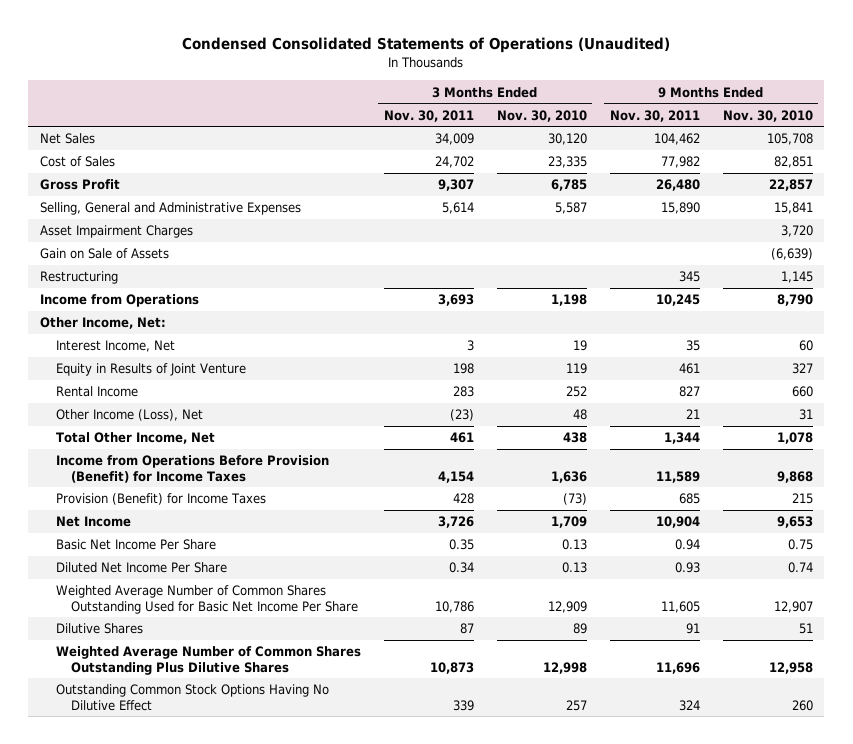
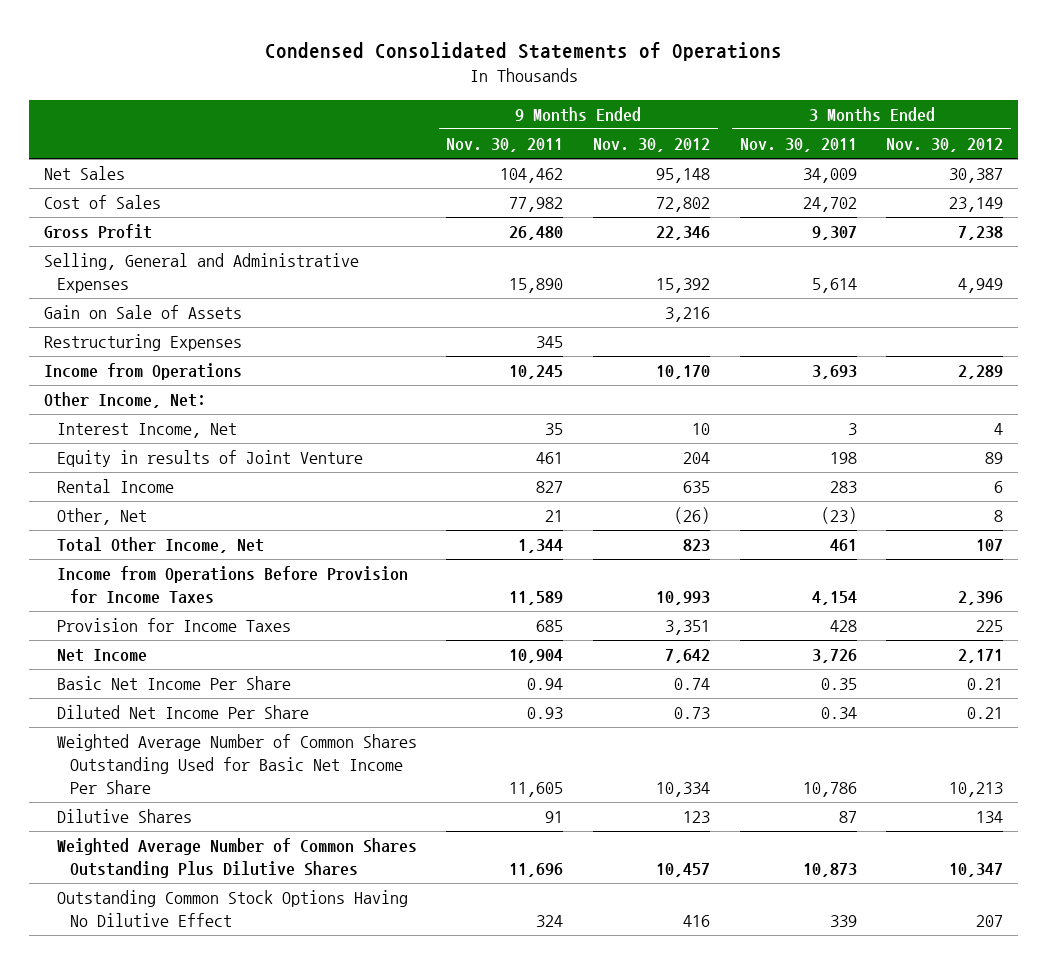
- Condensed Consolidated Statements of Operations (Unaudited)
+ Condensed Consolidated Statements of Operations
- | 3 Months Ended Nov. 30, 2011 | 3 Months Ended Nov. 30, 2010 | 9 Months Ended Nov. 30, 2011 | 9 Months Ended Nov. 30, 2010
+ | 9 Months Ended Nov. 30, 2011 | 9 Months Ended Nov. 30, 2012 | 3 Months Ended Nov. 30, 2011 | 3 Months Ended Nov. 30, 2012
- Asset Impairment Charges | | | | 3,720
- Restructuring | | | 345 | 1,145
+ Restructuring Expenses | 345 | | |
- Equity in Results of Joint Venture | 198 | 119 | 461 | 327
+ Equity in results of Joint Venture | 461 | 204 | 198 | 89
- Other Income (Loss), Net | (23) | 48 | 21 | 31
+ Other, Net | 21 | (26) | (23) | 8
- Income from Operations Before Provision (Benefit) for Income Taxes | 4,154 | 1,636 | 11,589 | 9,868
- Provision (Benefit) for Income Taxes | 428 | (73) | 685 | 215
+ Income from Operations Before Provision for Income Taxes | 11,589 | 10,993 | 4,154 | 2,396
+ Provision for Income Taxes | 685 | 3,351 | 428 | 225

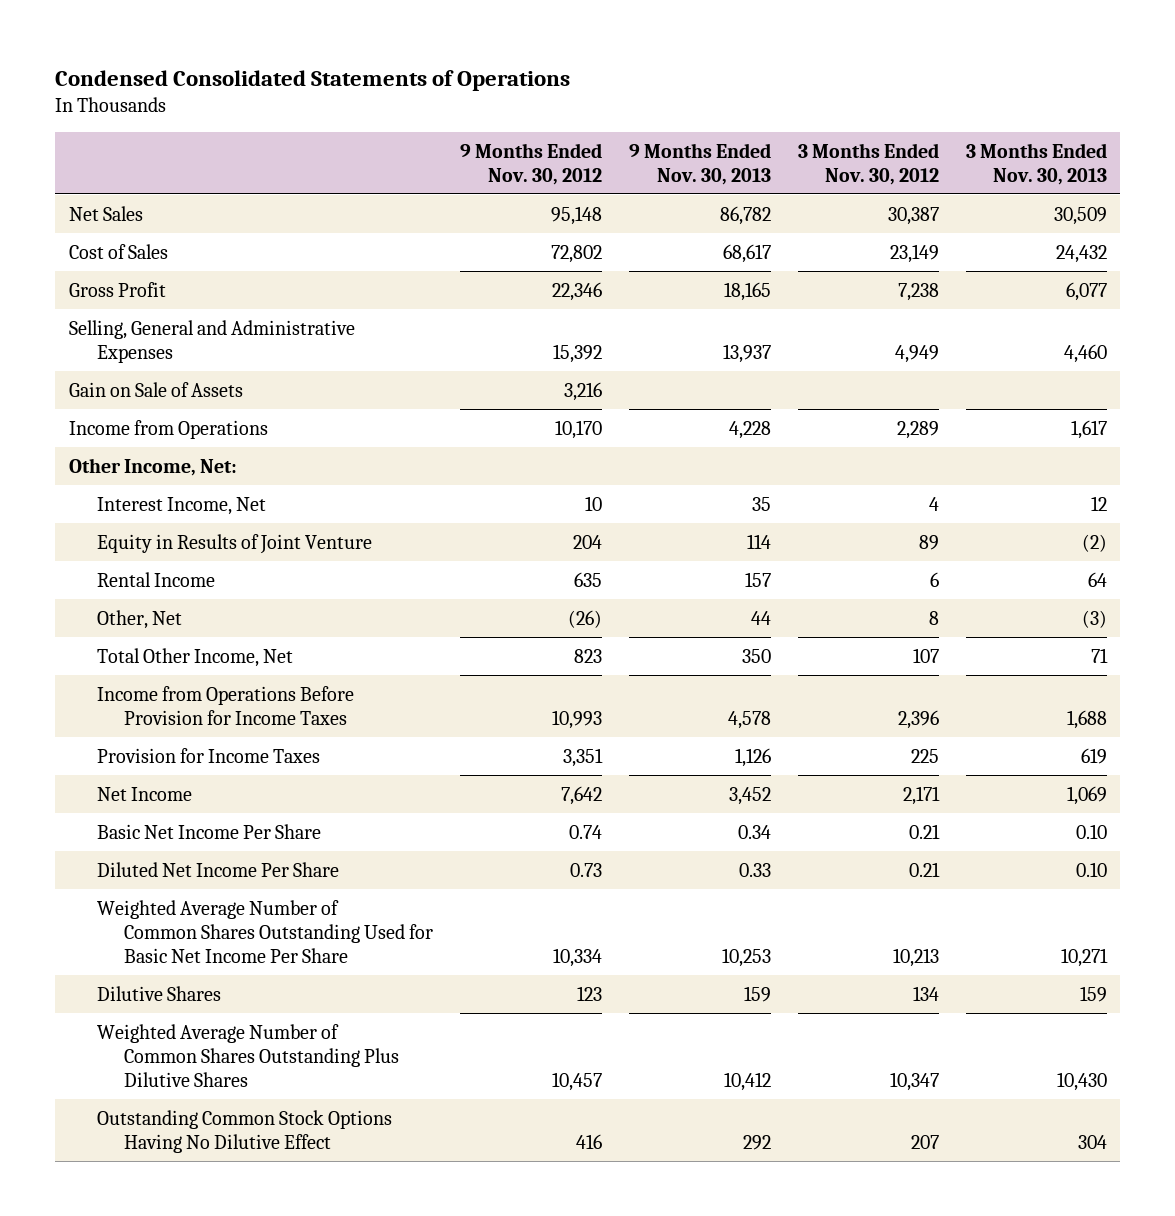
- | 9 Months Ended Nov. 30, 2011 | 9 Months Ended Nov. 30, 2012 | 3 Months Ended Nov. 30, 2011 | 3 Months Ended Nov. 30, 2012
+ | 9 Months Ended Nov. 30, 2012 | 9 Months Ended Nov. 30, 2013 | 3 Months Ended Nov. 30, 2012 | 3 Months Ended Nov. 30, 2013
- Restructuring Expenses | 345 | | |
- Equity in results of Joint Venture | 461 | 204 | 198 | 89
+ Equity in Results of Joint Venture | 204 | 114 | 89 | (2)

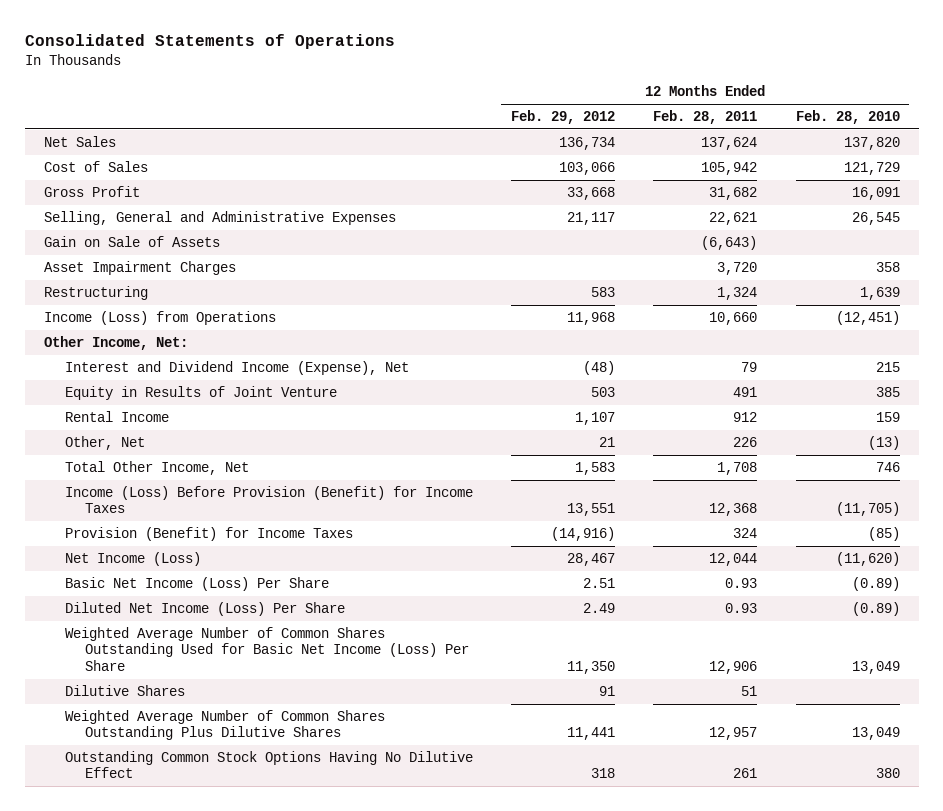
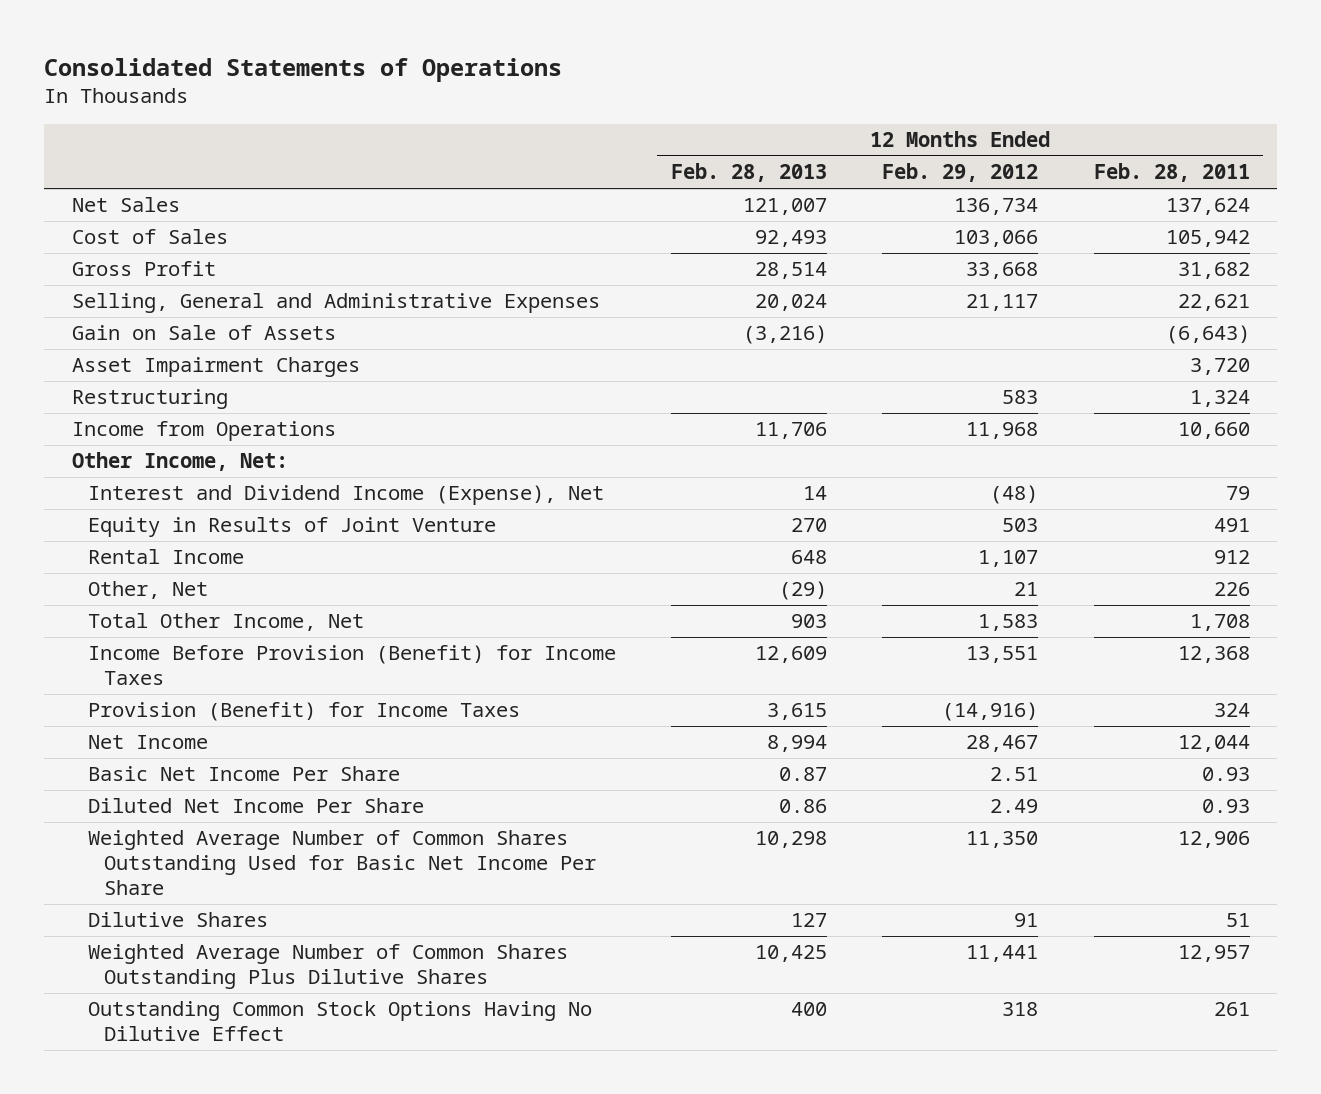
- | 12 Months Ended Feb. 29, 2012 | 12 Months Ended Feb. 28, 2011 | 12 Months Ended Feb. 28, 2010
+ | 12 Months Ended Feb. 28, 2013 | 12 Months Ended Feb. 29, 2012 | 12 Months Ended Feb. 28, 2011
- Income (Loss) from Operations | 11,968 | 10,660 | (12,451)
+ Income from Operations | 11,706 | 11,968 | 10,660
- Income (Loss) Before Provision (Benefit) for Income Taxes | 13,551 | 12,368 | (11,705)
+ Income Before Provision (Benefit) for Income Taxes | 12,609 | 13,551 | 12,368
- Net Income (Loss) | 28,467 | 12,044 | (11,620)
- Basic Net Income (Loss) Per Share | 2.51 | 0.93 | (0.89)
- Diluted Net Income (Loss) Per Share | 2.49 | 0.93 | (0.89)
- Weighted Average Number of Common Shares Outstanding Used for Basic Net Income (Loss) Per Share | 11,350 | 12,906 | 13,049
+ Net Income | 8,994 | 28,467 | 12,044
+ Basic Net Income Per Share | 0.87 | 2.51 | 0.93
+ Diluted Net Income Per Share | 0.86 | 2.49 | 0.93
+ Weighted Average Number of Common Shares Outstanding Used for Basic Net Income Per Share | 10,298 | 11,350 | 12,906

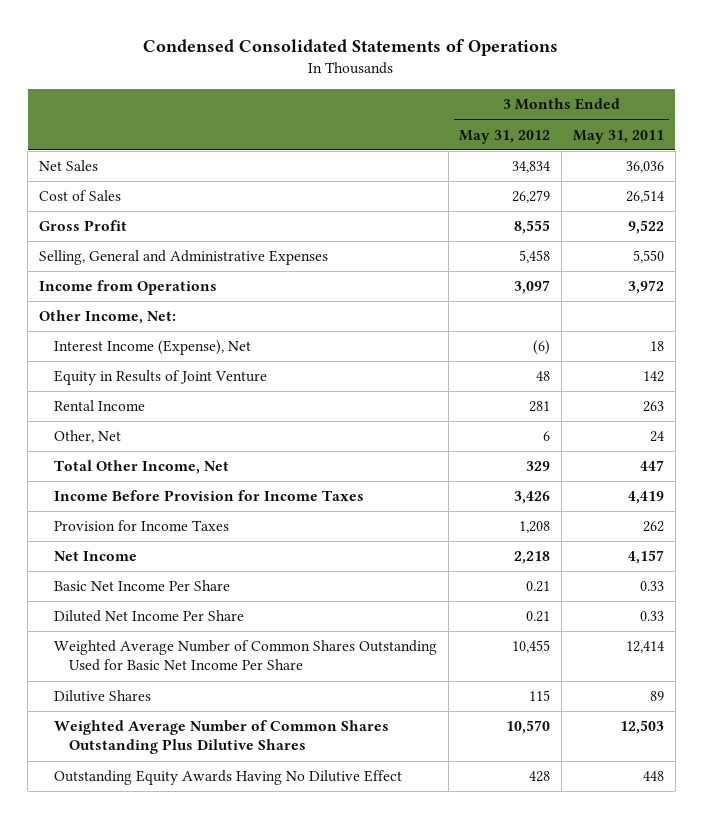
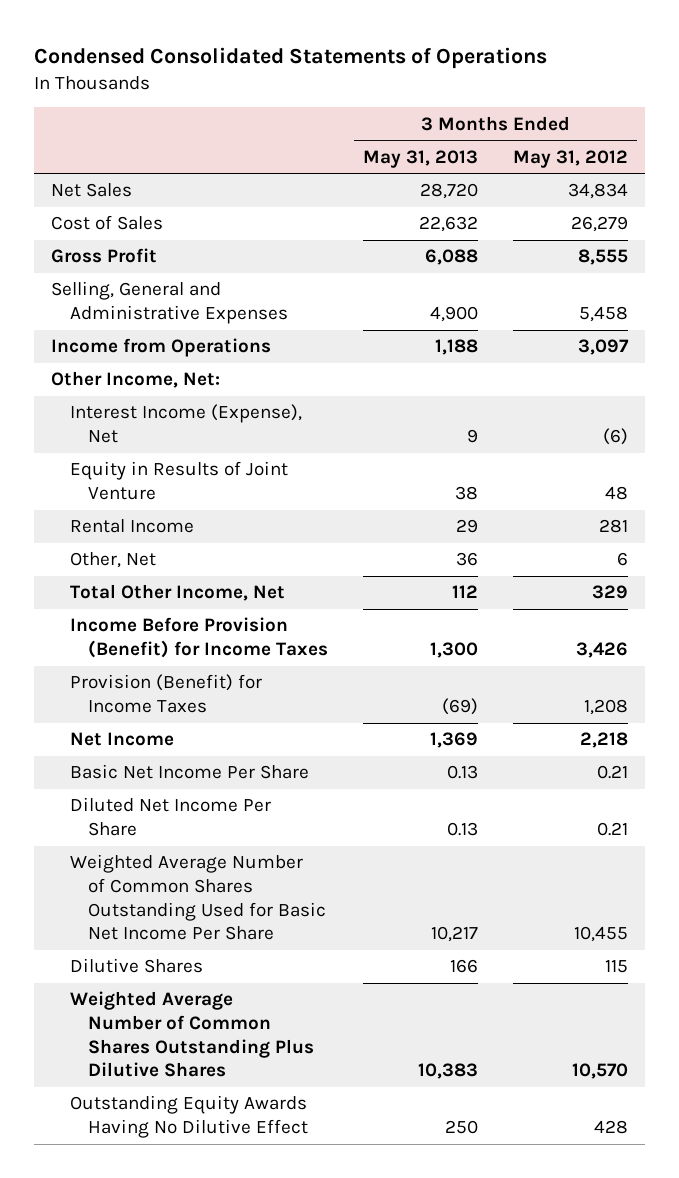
- | 3 Months Ended May 31, 2012 | 3 Months Ended May 31, 2011
+ | 3 Months Ended May 31, 2013 | 3 Months Ended May 31, 2012
- Income Before Provision for Income Taxes | 3,426 | 4,419
- Provision for Income Taxes | 1,208 | 262
+ Income Before Provision (Benefit) for Income Taxes | 1,300 | 3,426
+ Provision (Benefit) for Income Taxes | (69) | 1,208

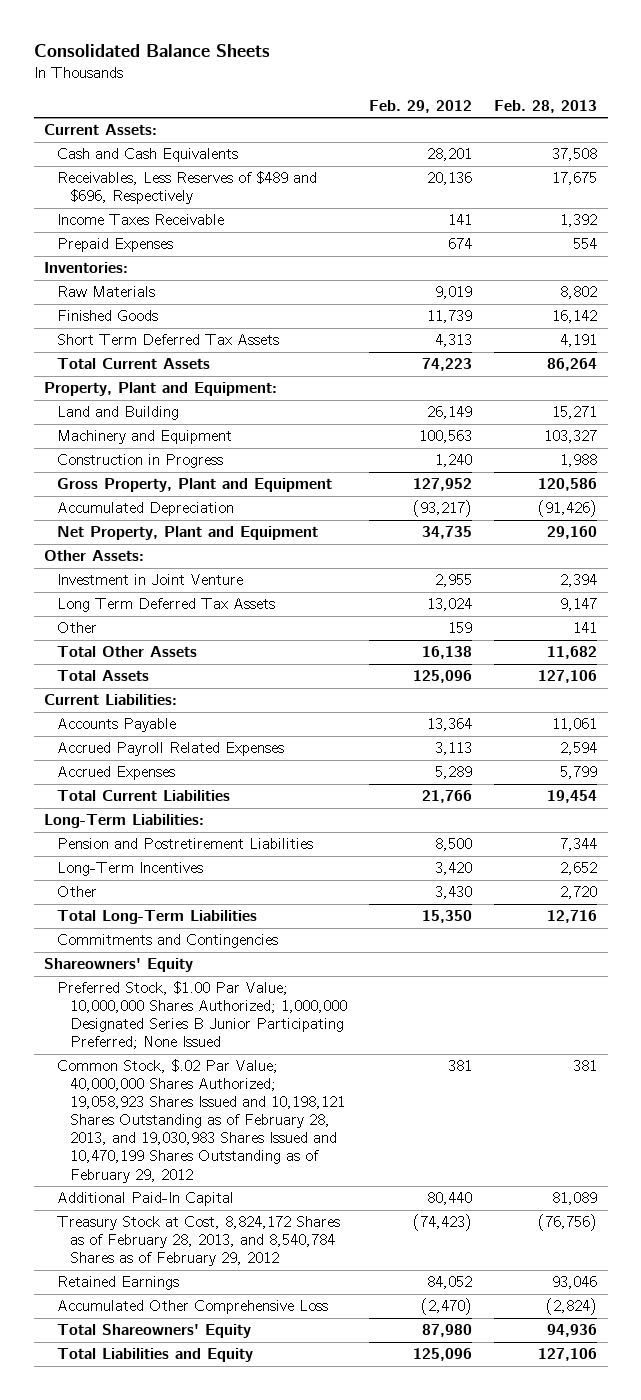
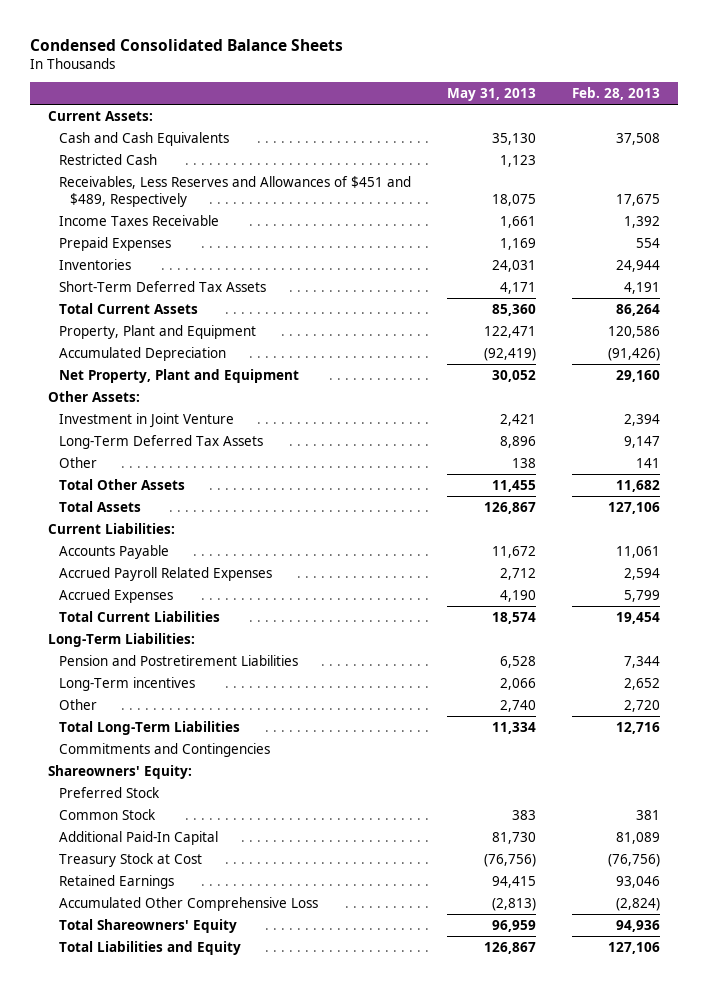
- Consolidated Balance Sheets
+ Condensed Consolidated Balance Sheets
- | Feb. 29, 2012 | Feb. 28, 2013
+ | May 31, 2013 | Feb. 28, 2013
- Receivables, Less Reserves of $489 and $696, Respectively | 20,136 | 17,675
+ Restricted Cash | 1,123 |
+ Receivables, Less Reserves and Allowances of $451 and $489, Respectively | 18,075 | 17,675
- Inventories:
- Raw Materials | 9,019 | 8,802
- Finished Goods | 11,739 | 16,142
- Short Term Deferred Tax Assets | 4,313 | 4,191
+ Inventories | 24,031 | 24,944
+ Short-Term Deferred Tax Assets | 4,171 | 4,191
- Property, Plant and Equipment:
- Land and Building | 26,149 | 15,271
- Machinery and Equipment | 100,563 | 103,327
- Construction in Progress | 1,240 | 1,988
- Gross Property, Plant and Equipment | 127,952 | 120,586
+ Property, Plant and Equipment | 122,471 | 120,586
- Long Term Deferred Tax Assets | 13,024 | 9,147
+ Long-Term Deferred Tax Assets | 8,896 | 9,147
- Long-Term Incentives | 3,420 | 2,652
+ Long-Term incentives | 2,066 | 2,652
- Shareowners' Equity
- Preferred Stock, $1.00 Par Value; 10,000,000 Shares Authorized; 1,000,000 Designated Series B Junior Participating Preferred; None Issued
- Common Stock, $.02 Par Value; 40,000,000 Shares Authorized; 19,058,923 Shares Issued and 10,198,121 Shares Outstanding as of February 28, 2013, and 19,030,983 Shares Issued and 10,470,199 Shares Outstanding as of February 29, 2012 | 381 | 381
+ Shareowners' Equity:
+ Preferred Stock
+ Common Stock | 383 | 381
- Treasury Stock at Cost, 8,824,172 Shares as of February 28, 2013, and 8,540,784 Shares as of February 29, 2012 | (74,423) | (76,756)
+ Treasury Stock at Cost | (76,756) | (76,756)

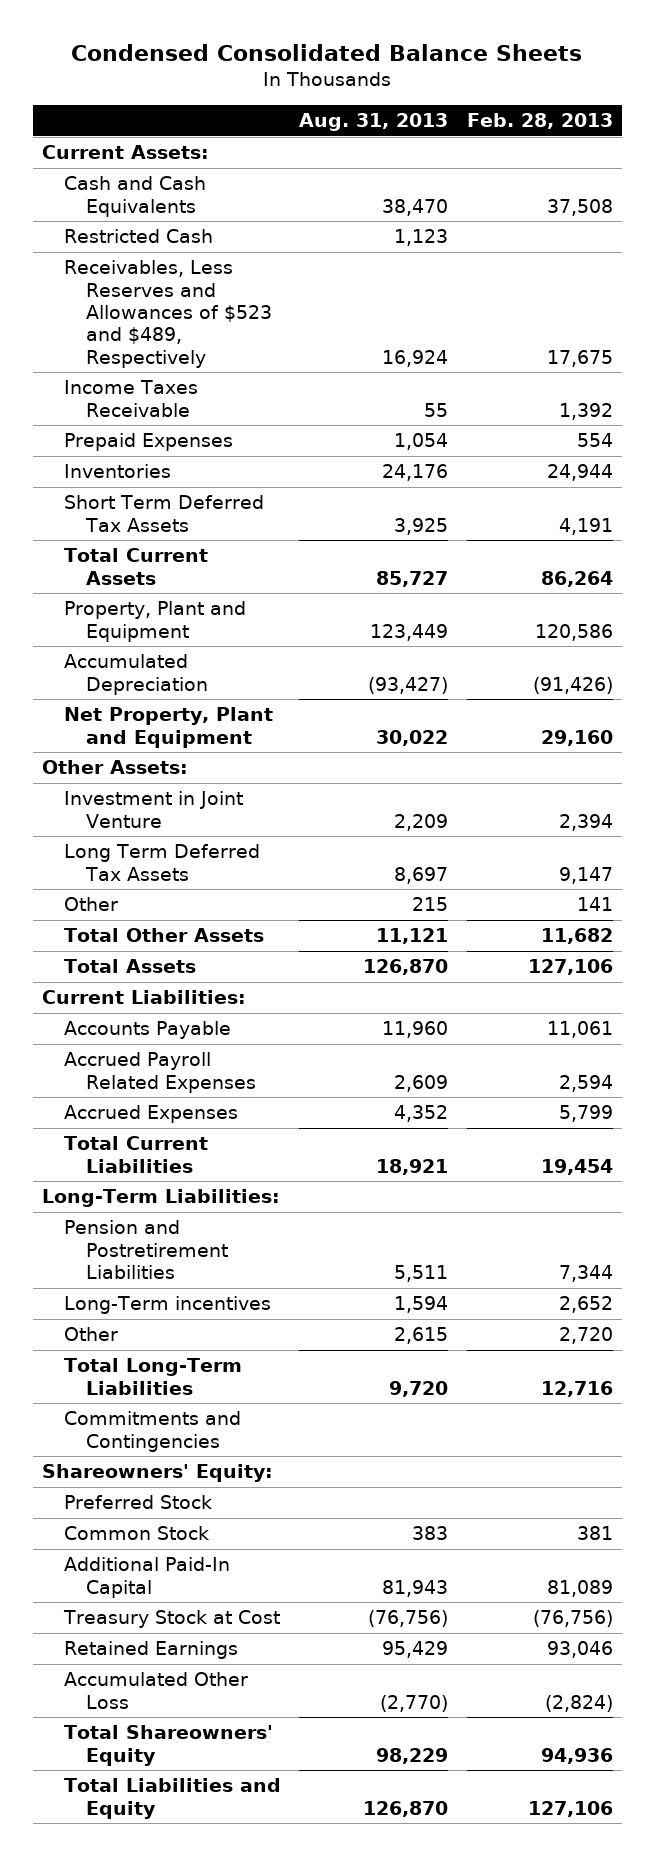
- | May 31, 2013 | Feb. 28, 2013
+ | Aug. 31, 2013 | Feb. 28, 2013
- Receivables, Less Reserves and Allowances of $451 and $489, Respectively | 18,075 | 17,675
+ Receivables, Less Reserves and Allowances of $523 and $489, Respectively | 16,924 | 17,675
- Short-Term Deferred Tax Assets | 4,171 | 4,191
+ Short Term Deferred Tax Assets | 3,925 | 4,191
- Long-Term Deferred Tax Assets | 8,896 | 9,147
+ Long Term Deferred Tax Assets | 8,697 | 9,147
- Accumulated Other Comprehensive Loss | (2,813) | (2,824)
+ Accumulated Other Loss | (2,770) | (2,824)

